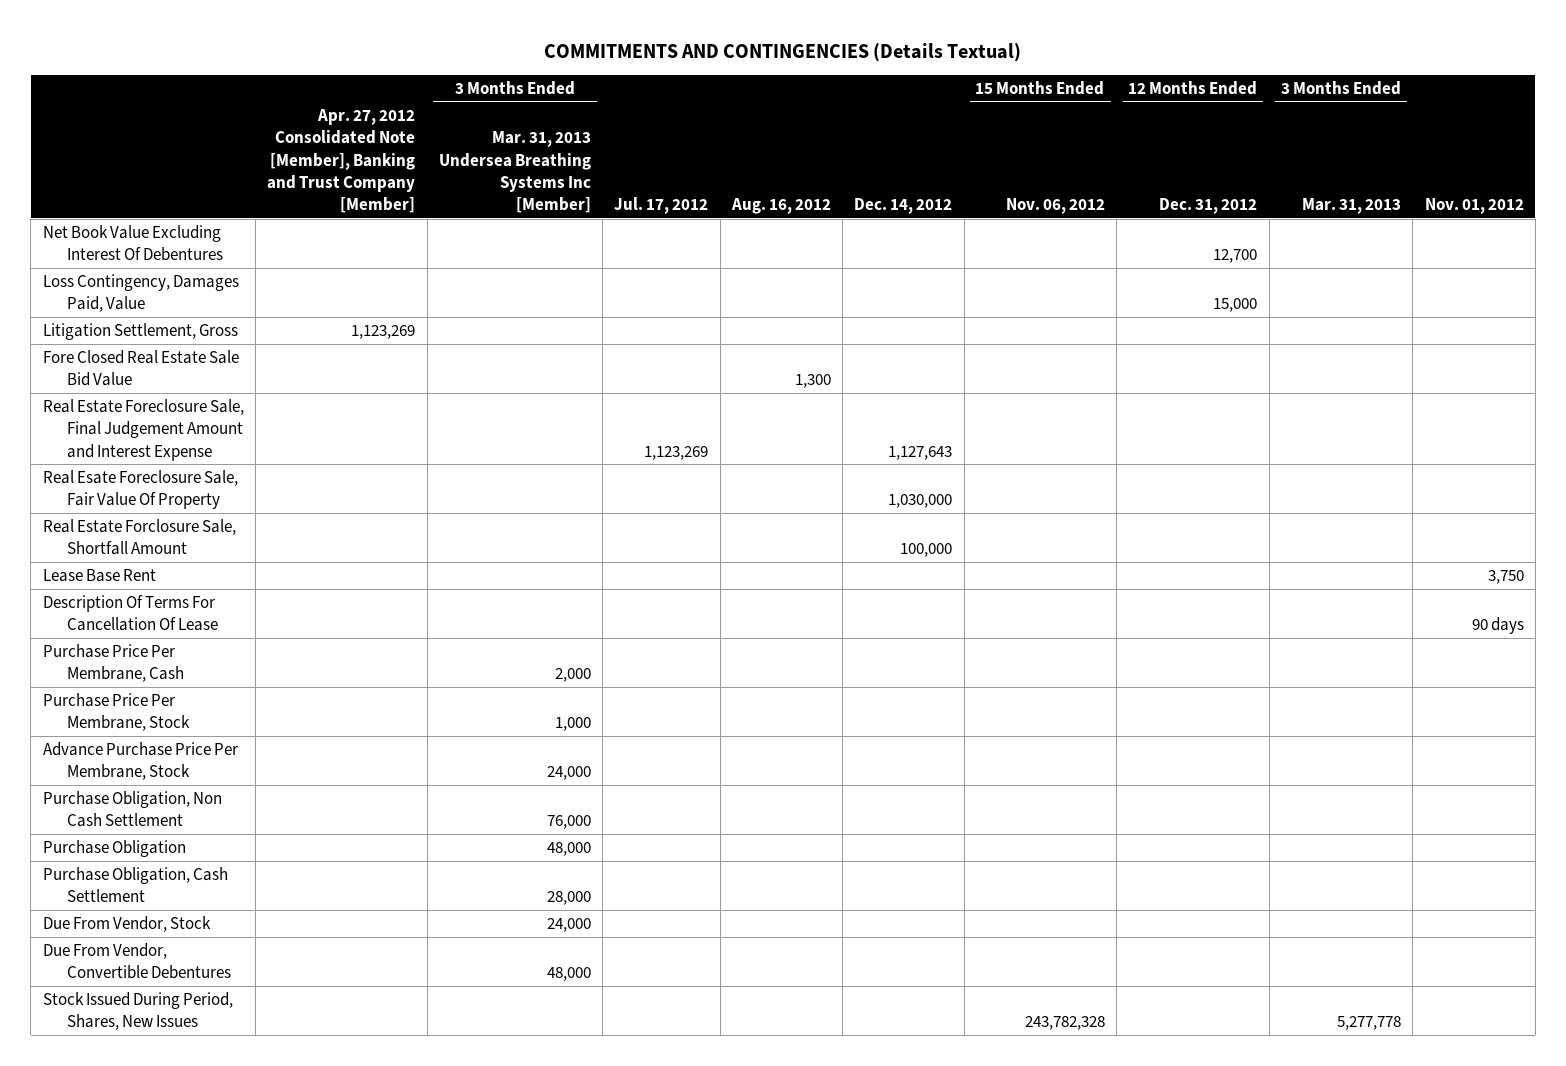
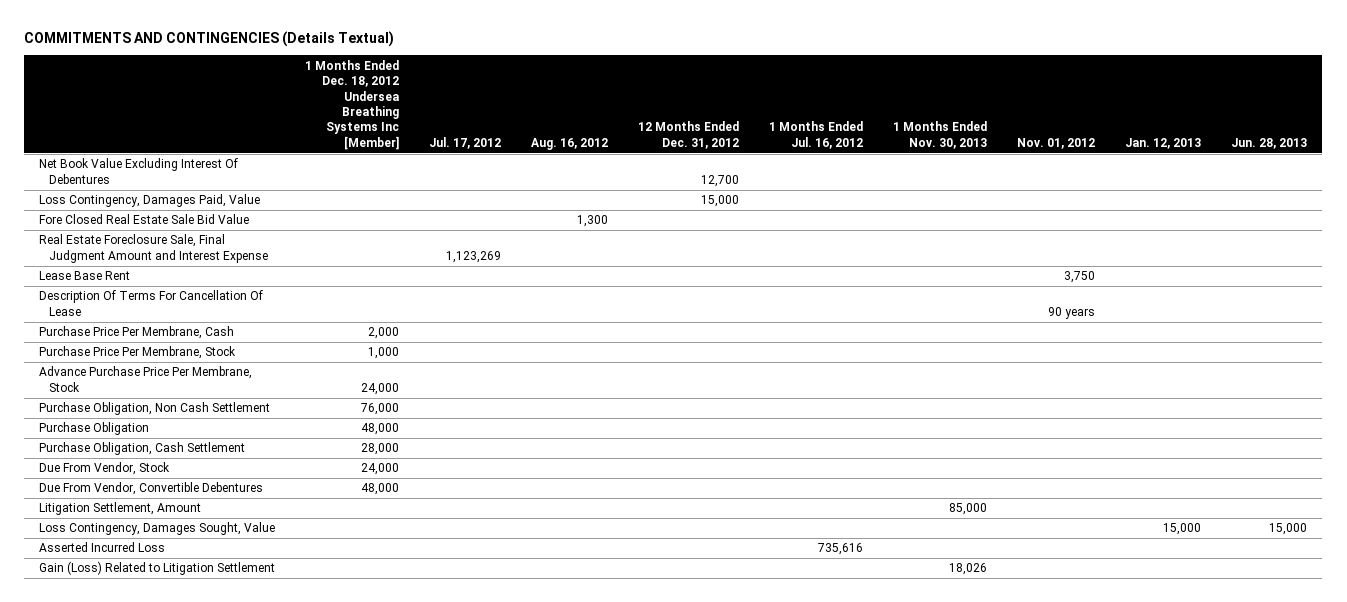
- | Apr. 27, 2012 Consolidated Note [Member], Banking and Trust Company [Member] | 3 Months Ended Mar. 31, 2013 Undersea Breathing Systems Inc [Member] | Jul. 17, 2012 | Aug. 16, 2012 | Dec. 14, 2012 | 15 Months Ended Nov. 06, 2012 | 12 Months Ended Dec. 31, 2012 | 3 Months Ended Mar. 31, 2013 | Nov. 01, 2012
+ | 1 Months Ended Dec. 18, 2012 Undersea Breathing Systems Inc [Member] | Jul. 17, 2012 | Aug. 16, 2012 | 12 Months Ended Dec. 31, 2012 | 1 Months Ended Jul. 16, 2012 | 1 Months Ended Nov. 30, 2013 | Nov. 01, 2012 | Jan. 12, 2013 | Jun. 28, 2013
- Litigation Settlement, Gross | 1,123,269 | | | | | | | |
- Real Estate Foreclosure Sale, Final Judgement Amount and Interest Expense | | | 1,123,269 | | 1,127,643 | | | |
- Real Esate Foreclosure Sale, Fair Value Of Property | | | | | 1,030,000 | | | |
- Real Estate Forclosure Sale, Shortfall Amount | | | | | 100,000 | | | |
+ Real Estate Foreclosure Sale, Final Judgment Amount and Interest Expense | | 1,123,269 | | | | | | |
- Description Of Terms For Cancellation Of Lease | | | | | | | | | 90 days
+ Description Of Terms For Cancellation Of Lease | | | | | | | 90 years | |
- Stock Issued During Period, Shares, New Issues | | | | | | 243,782,328 | | 5,277,778 |
+ Litigation Settlement, Amount | | | | | | 85,000 | | |
+ Loss Contingency, Damages Sought, Value | | | | | | | | 15,000 | 15,000
+ Asserted Incurred Loss | | | | | 735,616 | | | |
+ Gain (Loss) Related to Litigation Settlement | | | | | | 18,026 | | |

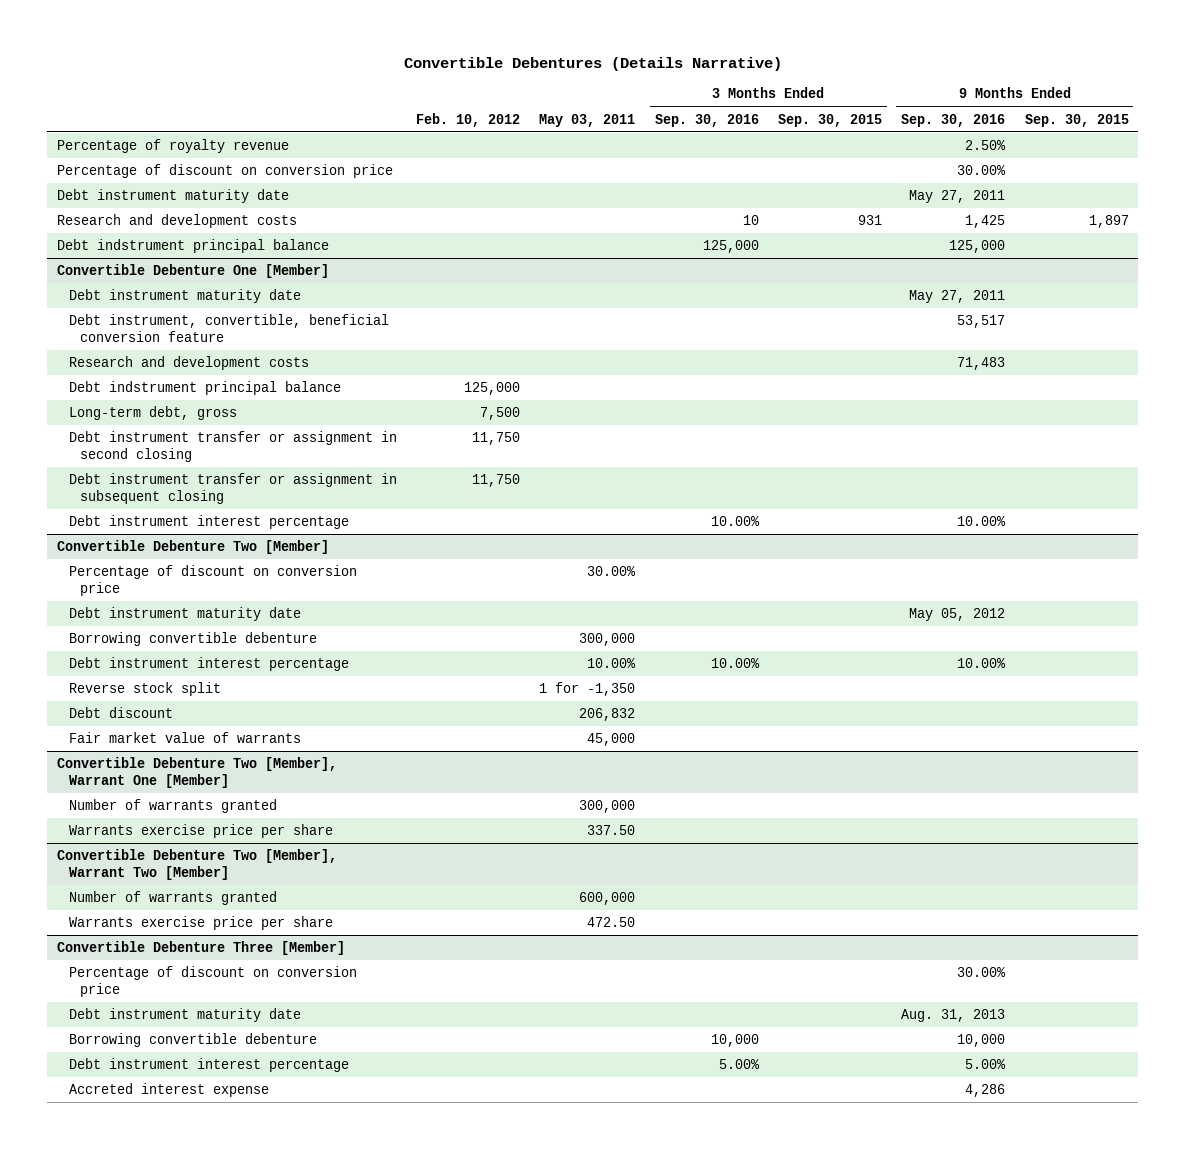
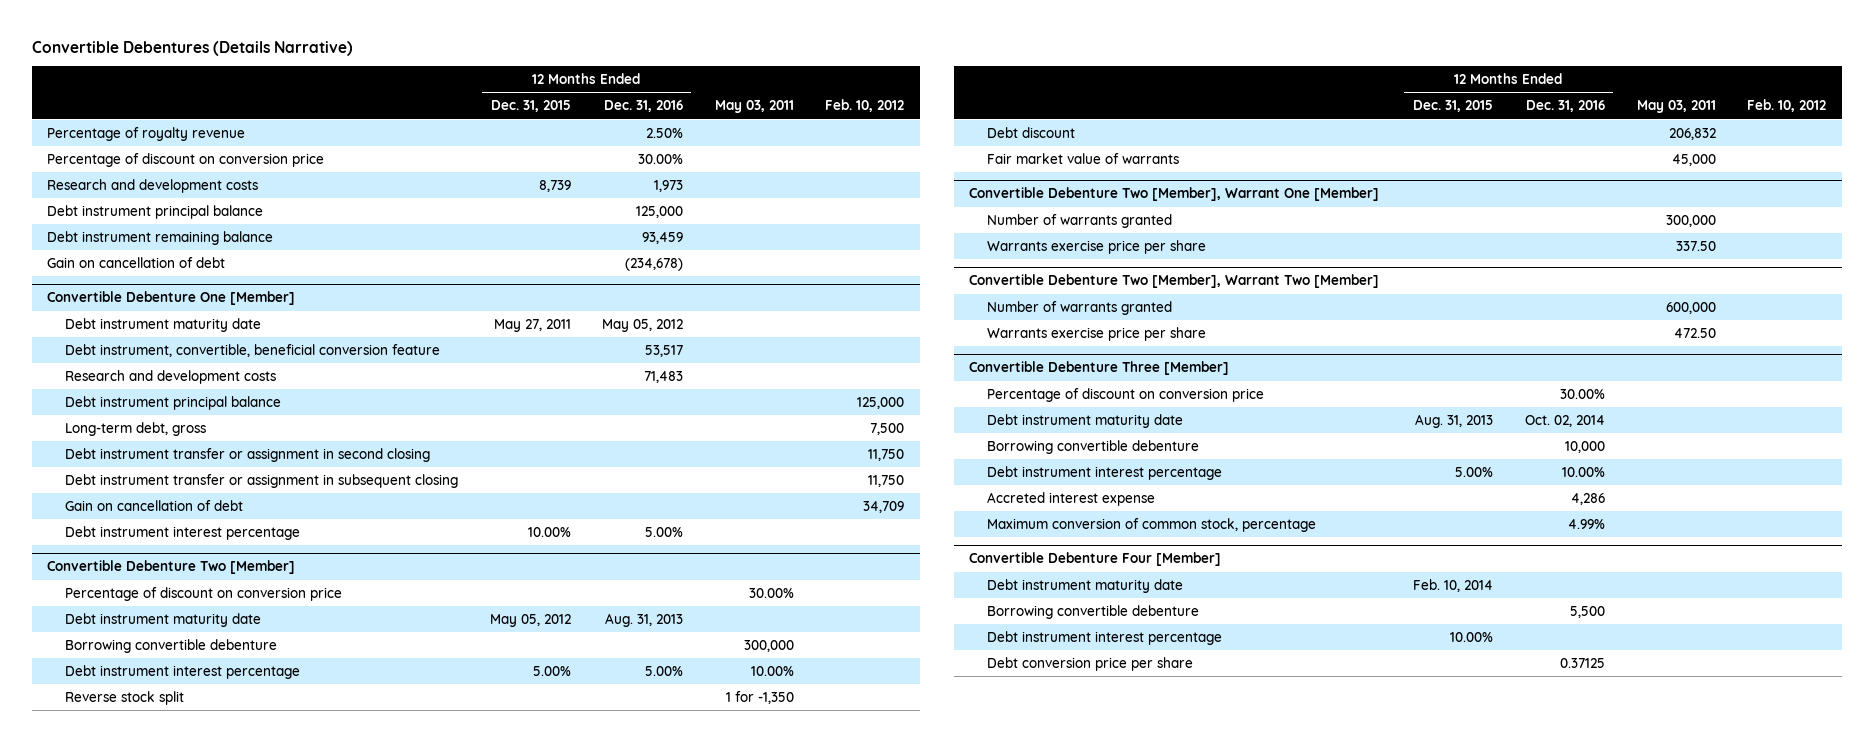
- | Feb. 10, 2012 | May 03, 2011 | 3 Months Ended Sep. 30, 2016 | 3 Months Ended Sep. 30, 2015 | 9 Months Ended Sep. 30, 2016 | 9 Months Ended Sep. 30, 2015
+ | 12 Months Ended Dec. 31, 2015 | 12 Months Ended Dec. 31, 2016 | May 03, 2011 | Feb. 10, 2012
- Debt instrument maturity date | | | | | May 27, 2011 |
- Debt indstrument principal balance | | | 125,000 | | 125,000 |
+ Debt instrument principal balance | | 125,000 | |
+ Debt instrument remaining balance | | 93,459 | |
+ Gain on cancellation of debt | | (234,678) | |
@ Convertible Debenture One [Member]
- Debt indstrument principal balance | 125,000 | | | | |
+ Debt instrument principal balance | | | | 125,000
+ Gain on cancellation of debt | | | | 34,709
@ Convertible Debenture Three [Member]
+ Maximum conversion of common stock, percentage | | 4.99% | |
+ Convertible Debenture Four [Member]
+ Debt instrument maturity date | Feb. 10, 2014 | | |
+ Borrowing convertible debenture | | 5,500 | |
+ Debt instrument interest percentage | 10.00% | | |
+ Debt conversion price per share | | 0.37125 | |

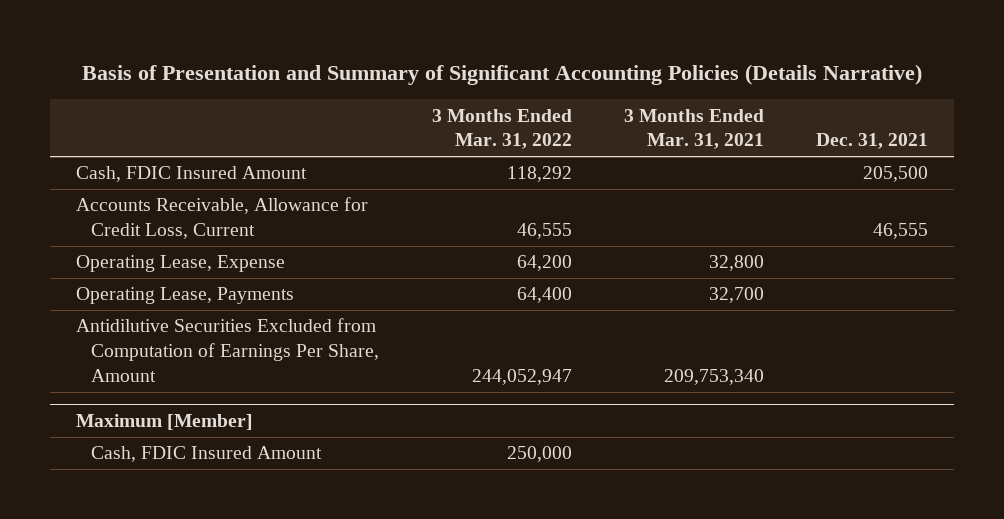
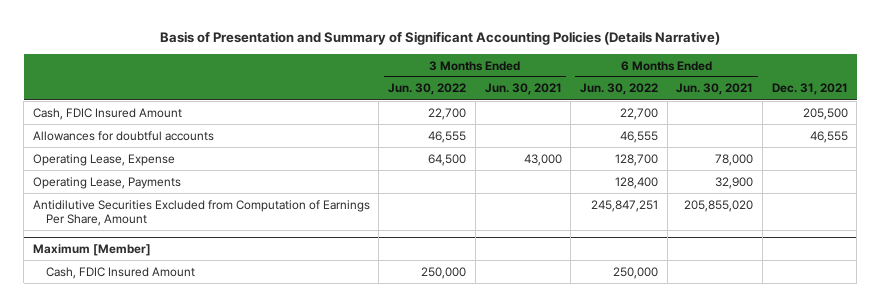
- | 3 Months Ended Mar. 31, 2022 | 3 Months Ended Mar. 31, 2021 | Dec. 31, 2021
+ | 3 Months Ended Jun. 30, 2022 | 3 Months Ended Jun. 30, 2021 | 6 Months Ended Jun. 30, 2022 | 6 Months Ended Jun. 30, 2021 | Dec. 31, 2021
- Accounts Receivable, Allowance for Credit Loss, Current | 46,555 | | 46,555
+ Allowances for doubtful accounts | 46,555 | | 46,555 | | 46,555

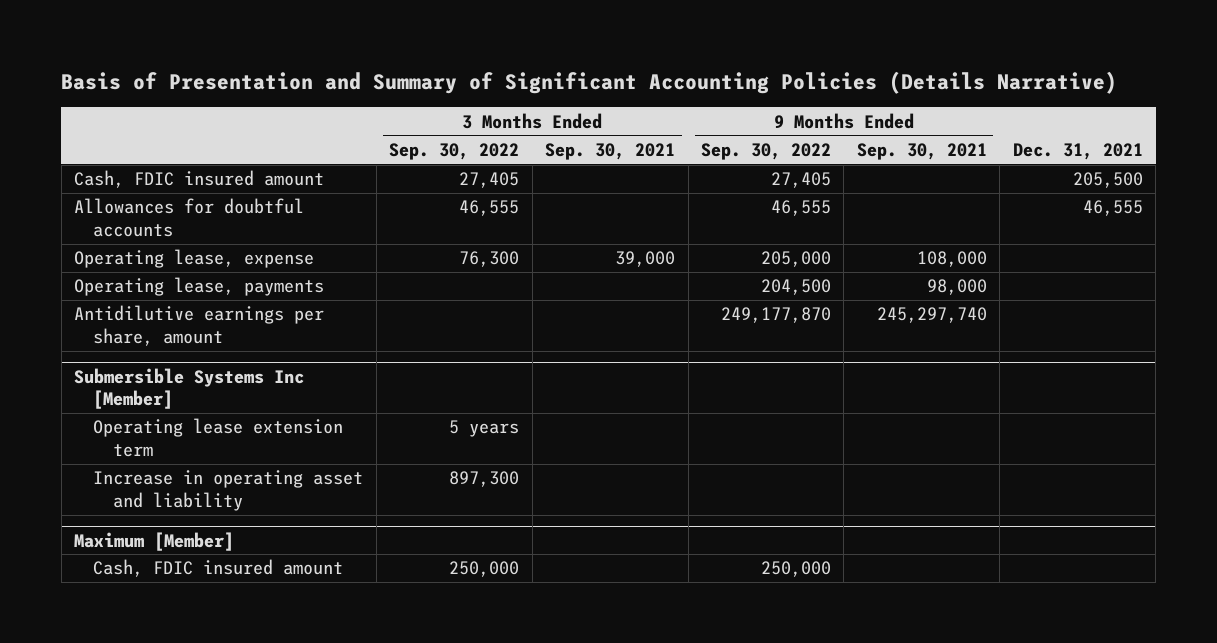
- | 3 Months Ended Jun. 30, 2022 | 3 Months Ended Jun. 30, 2021 | 6 Months Ended Jun. 30, 2022 | 6 Months Ended Jun. 30, 2021 | Dec. 31, 2021
+ | 3 Months Ended Sep. 30, 2022 | 3 Months Ended Sep. 30, 2021 | 9 Months Ended Sep. 30, 2022 | 9 Months Ended Sep. 30, 2021 | Dec. 31, 2021
- Cash, FDIC Insured Amount | 22,700 | | 22,700 | | 205,500
+ Cash, FDIC insured amount | 27,405 | | 27,405 | | 205,500
- Operating Lease, Expense | 64,500 | 43,000 | 128,700 | 78,000 |
- Operating Lease, Payments | | | 128,400 | 32,900 |
- Antidilutive Securities Excluded from Computation of Earnings Per Share, Amount | | | 245,847,251 | 205,855,020 |
+ Operating lease, expense | 76,300 | 39,000 | 205,000 | 108,000 |
+ Operating lease, payments | | | 204,500 | 98,000 |
+ Antidilutive earnings per share, amount | | | 249,177,870 | 245,297,740 |
+ Submersible Systems Inc [Member]
+ Operating lease extension term | 5 years | | | |
+ Increase in operating asset and liability | 897,300 | | | |
@ Maximum [Member]
- Cash, FDIC Insured Amount | 250,000 | | 250,000 | |
+ Cash, FDIC insured amount | 250,000 | | 250,000 | |

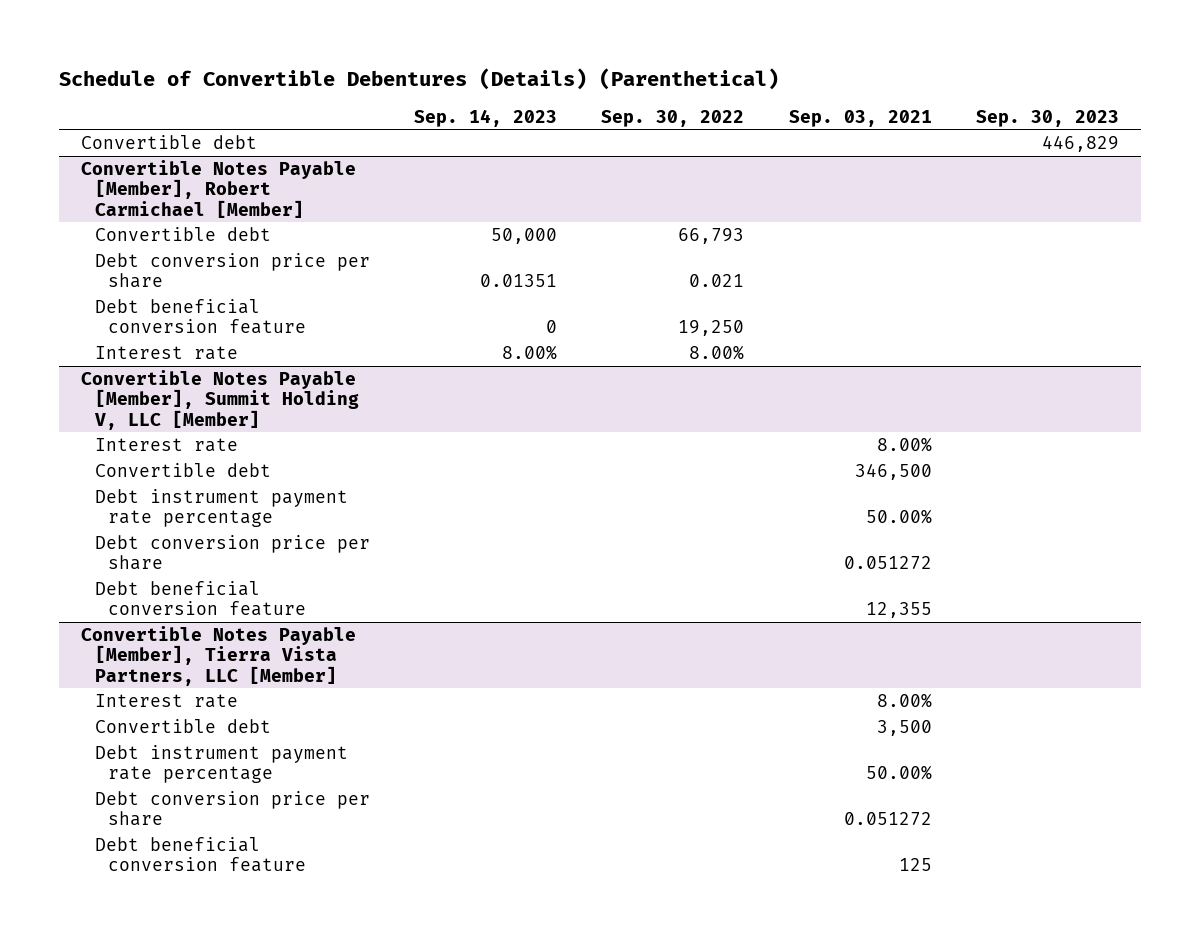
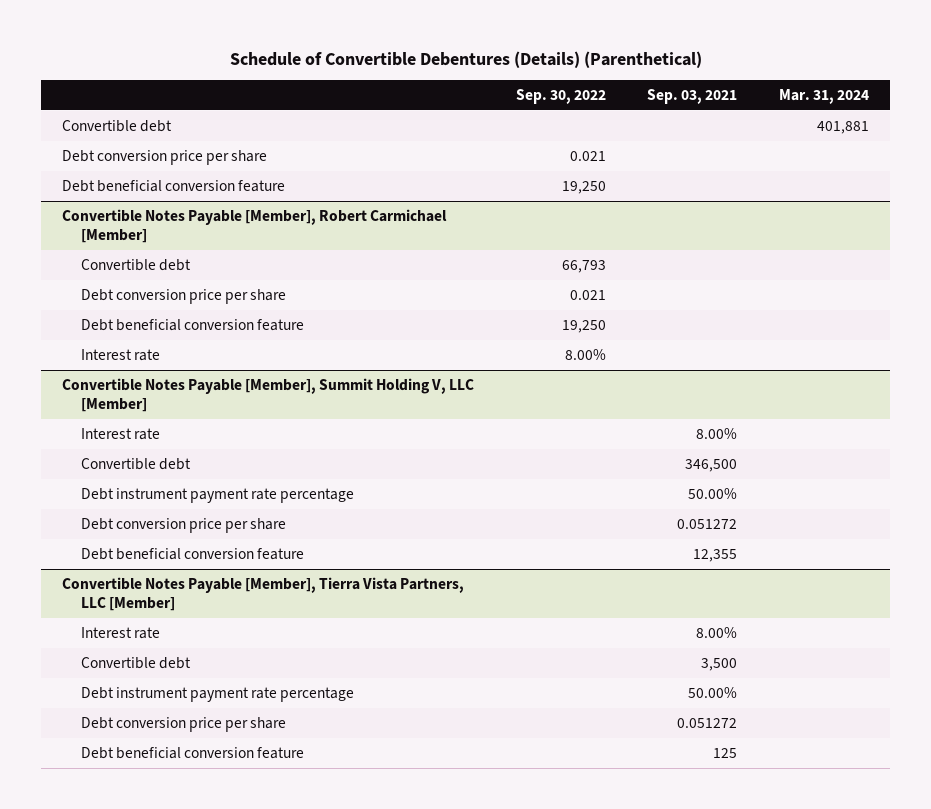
- | Sep. 14, 2023 | Sep. 30, 2022 | Sep. 03, 2021 | Sep. 30, 2023
+ | Sep. 30, 2022 | Sep. 03, 2021 | Mar. 31, 2024
+ Debt conversion price per share | 0.021 | |
+ Debt beneficial conversion feature | 19,250 | |

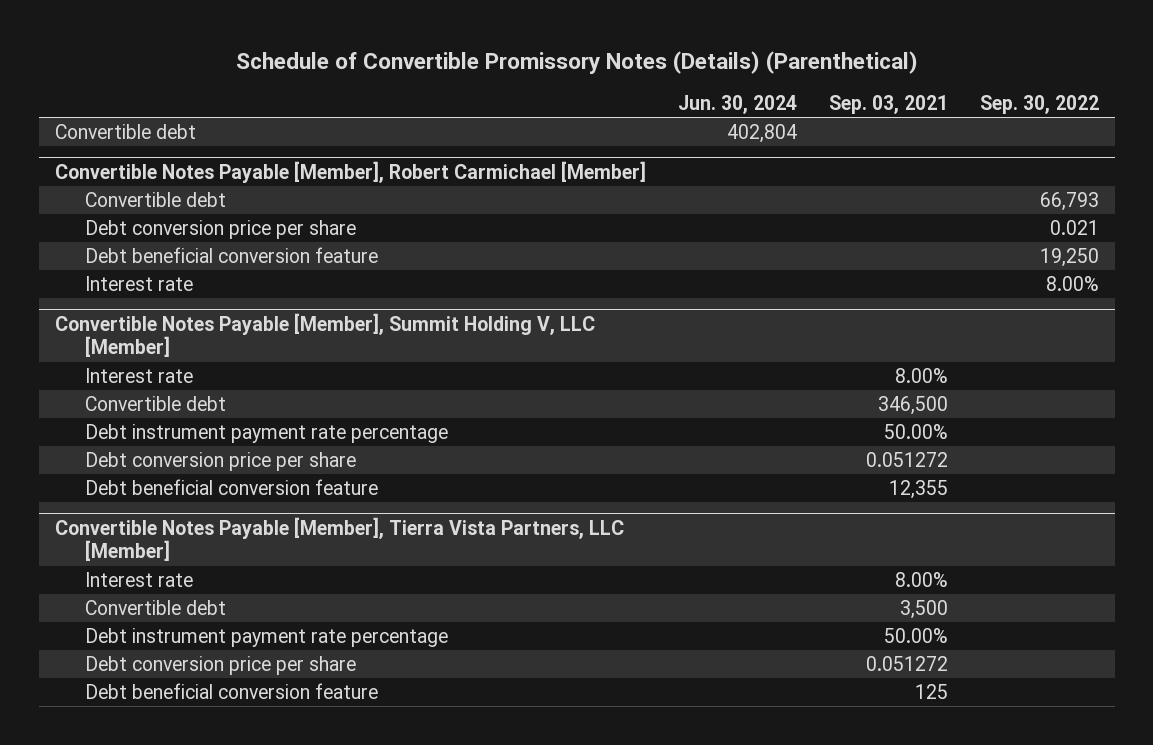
- Schedule of Convertible Debentures (Details) (Parenthetical)
+ Schedule of Convertible Promissory Notes (Details) (Parenthetical)
- | Sep. 30, 2022 | Sep. 03, 2021 | Mar. 31, 2024
+ | Jun. 30, 2024 | Sep. 03, 2021 | Sep. 30, 2022
- Debt conversion price per share | 0.021 | |
- Debt beneficial conversion feature | 19,250 | |

